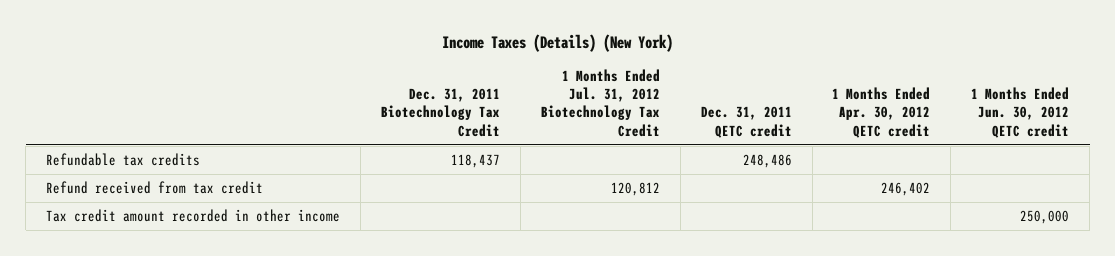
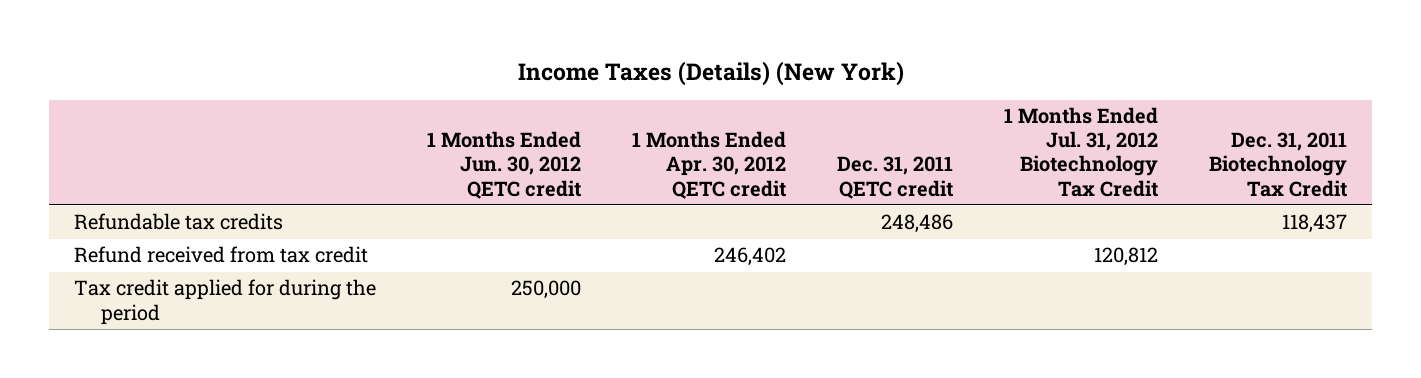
- | Dec. 31, 2011 Biotechnology Tax Credit | 1 Months Ended Jul. 31, 2012 Biotechnology Tax Credit | Dec. 31, 2011 QETC credit | 1 Months Ended Apr. 30, 2012 QETC credit | 1 Months Ended Jun. 30, 2012 QETC credit
+ | 1 Months Ended Jun. 30, 2012 QETC credit | 1 Months Ended Apr. 30, 2012 QETC credit | Dec. 31, 2011 QETC credit | 1 Months Ended Jul. 31, 2012 Biotechnology Tax Credit | Dec. 31, 2011 Biotechnology Tax Credit
- Tax credit amount recorded in other income | | | | | 250,000
+ Tax credit applied for during the period | 250,000 | | | |

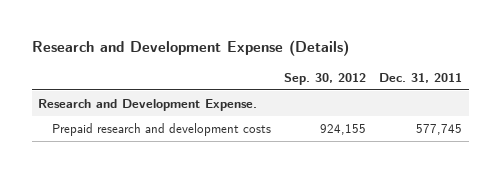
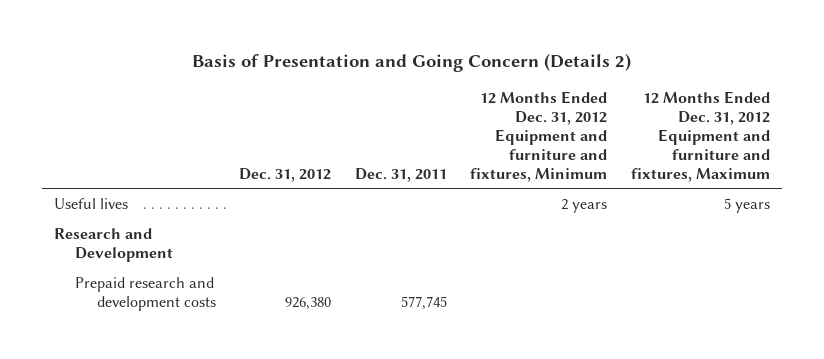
- Research and Development Expense (Details)
+ Basis of Presentation and Going Concern (Details 2)
- | Sep. 30, 2012 | Dec. 31, 2011
+ | Dec. 31, 2012 | Dec. 31, 2011 | 12 Months Ended Dec. 31, 2012 Equipment and furniture and fixtures, Minimum | 12 Months Ended Dec. 31, 2012 Equipment and furniture and fixtures, Maximum
- Research and Development Expense.
+ Useful lives | | | 2 years | 5 years
+ Research and Development

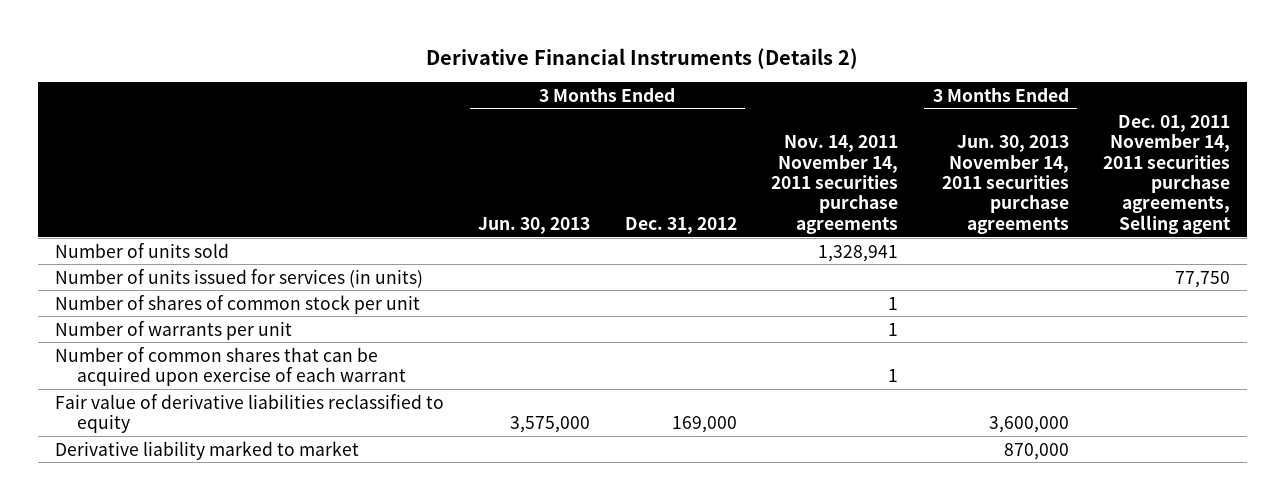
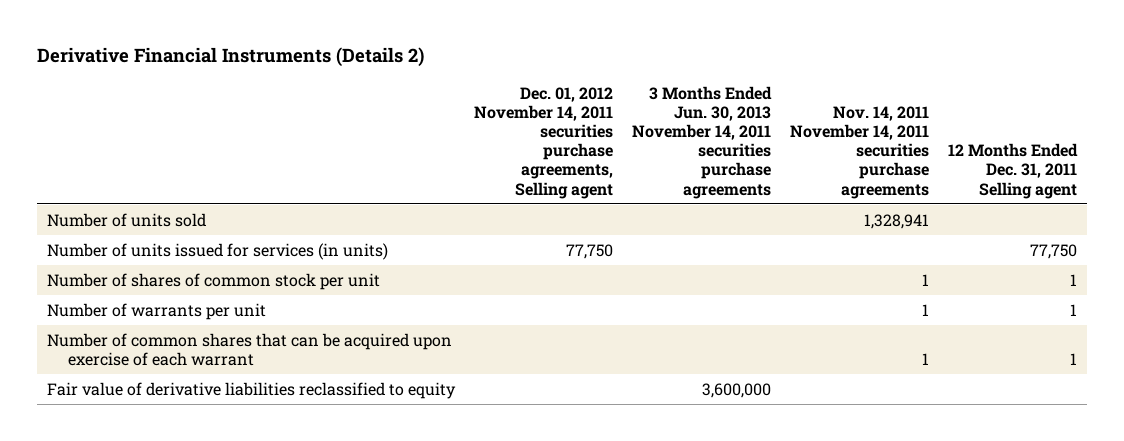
- | 3 Months Ended Jun. 30, 2013 | 3 Months Ended Dec. 31, 2012 | Nov. 14, 2011 November 14, 2011 securities purchase agreements | 3 Months Ended Jun. 30, 2013 November 14, 2011 securities purchase agreements | Dec. 01, 2011 November 14, 2011 securities purchase agreements, Selling agent
+ | Dec. 01, 2012 November 14, 2011 securities purchase agreements, Selling agent | 3 Months Ended Jun. 30, 2013 November 14, 2011 securities purchase agreements | Nov. 14, 2011 November 14, 2011 securities purchase agreements | 12 Months Ended Dec. 31, 2011 Selling agent
- Derivative liability marked to market | | | | 870,000 |

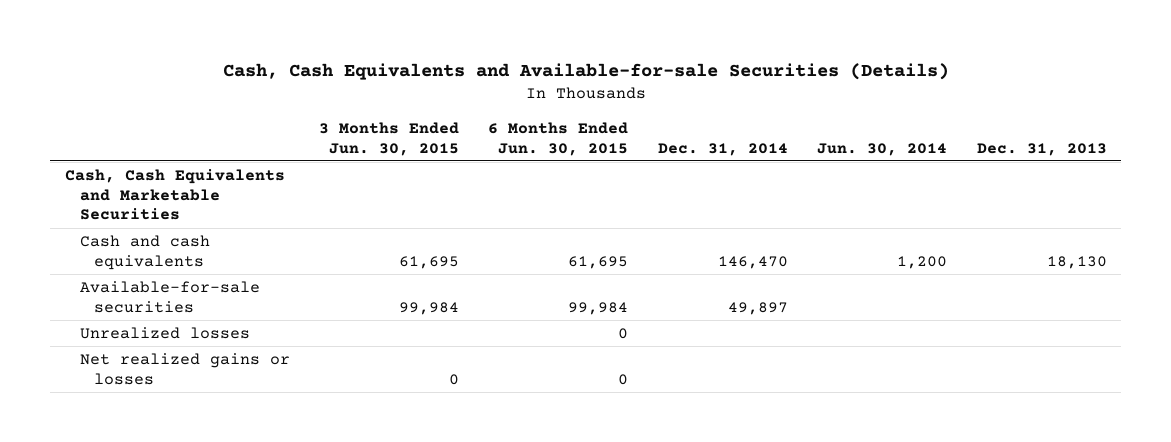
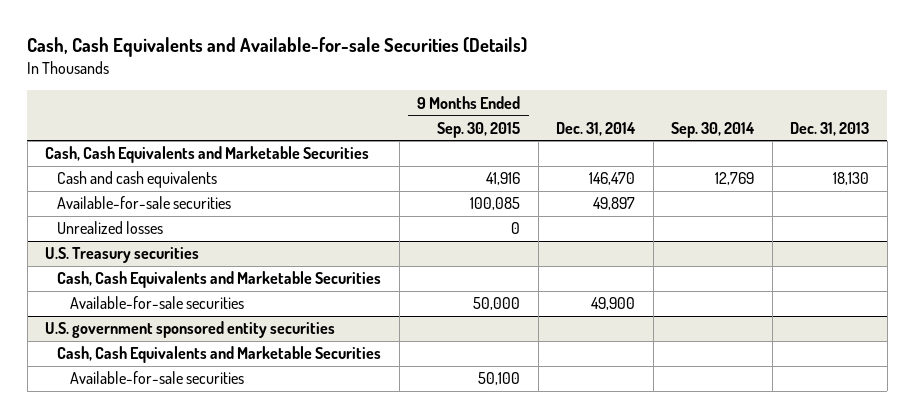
- | 3 Months Ended Jun. 30, 2015 | 6 Months Ended Jun. 30, 2015 | Dec. 31, 2014 | Jun. 30, 2014 | Dec. 31, 2013
+ | 9 Months Ended Sep. 30, 2015 | Dec. 31, 2014 | Sep. 30, 2014 | Dec. 31, 2013
- Net realized gains or losses | 0 | 0 | | |
+ U.S. Treasury securities
+ Cash, Cash Equivalents and Marketable Securities
+ Available-for-sale securities | 50,000 | 49,900 | |
+ U.S. government sponsored entity securities
+ Cash, Cash Equivalents and Marketable Securities
+ Available-for-sale securities | 50,100 | | |

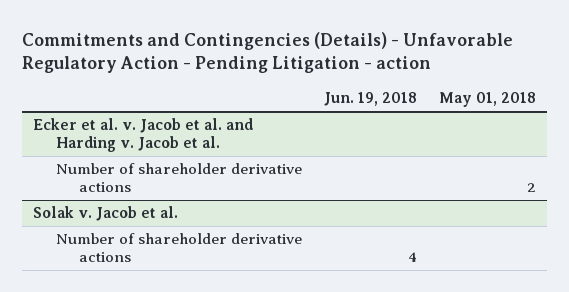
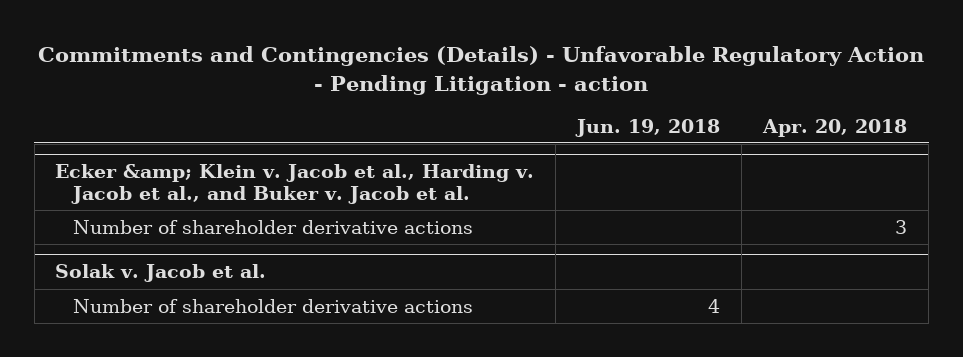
- | Jun. 19, 2018 | May 01, 2018
+ | Jun. 19, 2018 | Apr. 20, 2018
- Ecker et al. v. Jacob et al. and Harding v. Jacob et al.
+ Ecker &amp; Klein v. Jacob et al., Harding v. Jacob et al., and Buker v. Jacob et al.

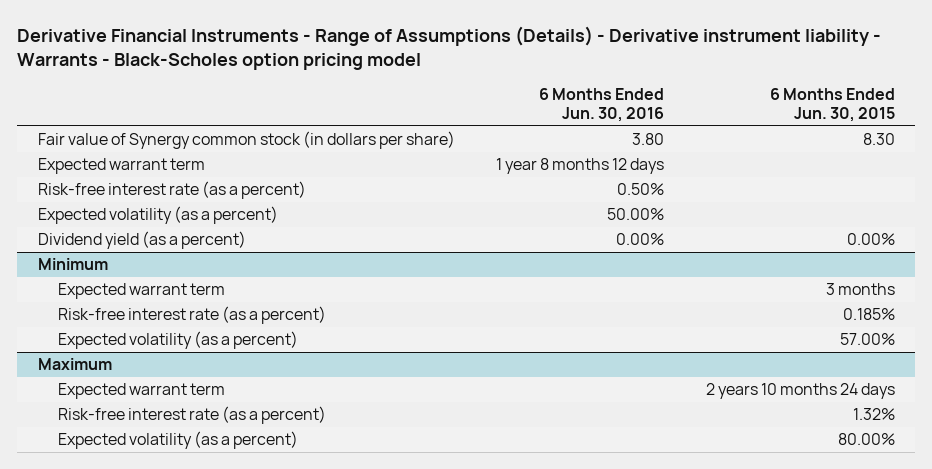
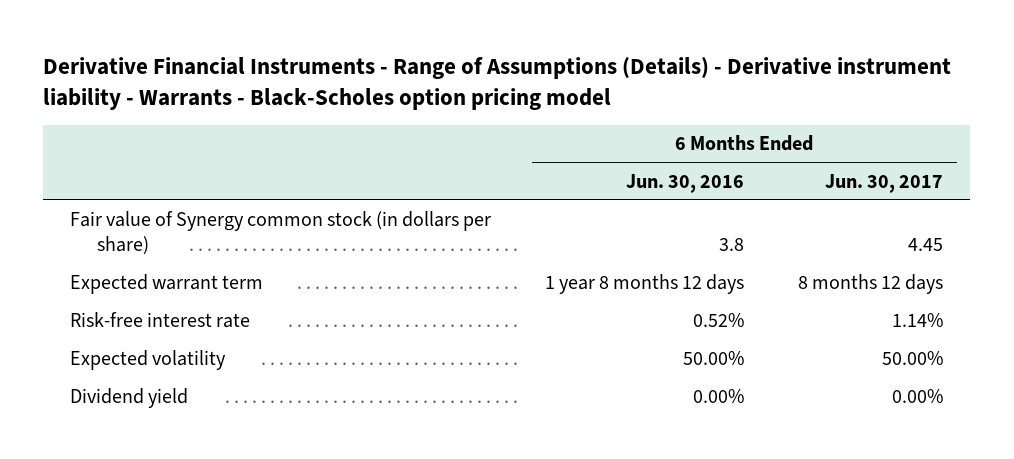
- | 6 Months Ended Jun. 30, 2016 | 6 Months Ended Jun. 30, 2015
+ | 6 Months Ended Jun. 30, 2016 | 6 Months Ended Jun. 30, 2017
- Fair value of Synergy common stock (in dollars per share) | 3.80 | 8.30
+ Fair value of Synergy common stock (in dollars per share) | 3.8 | 4.45
- Risk-free interest rate (as a percent) | 0.50% |
- Expected volatility (as a percent) | 50.00% |
- Dividend yield (as a percent) | 0.00% | 0.00%
- Minimum
- Expected warrant term | | 3 months
- Risk-free interest rate (as a percent) | | 0.185%
- Expected volatility (as a percent) | | 57.00%
- Maximum
- Expected warrant term | | 2 years 10 months 24 days
- Risk-free interest rate (as a percent) | | 1.32%
- Expected volatility (as a percent) | | 80.00%
+ Risk-free interest rate | 0.52% | 1.14%
+ Expected volatility | 50.00% | 50.00%
+ Dividend yield | 0.00% | 0.00%

